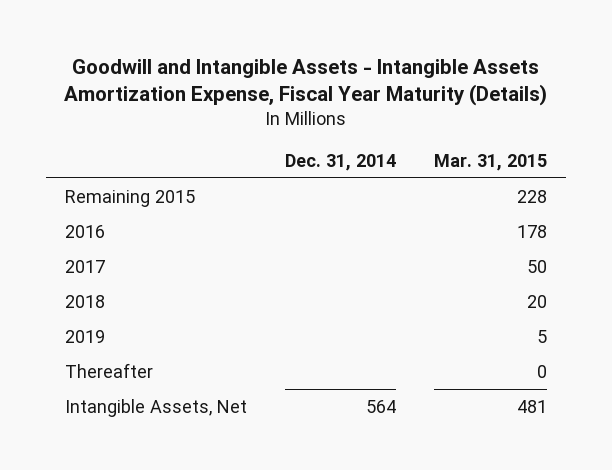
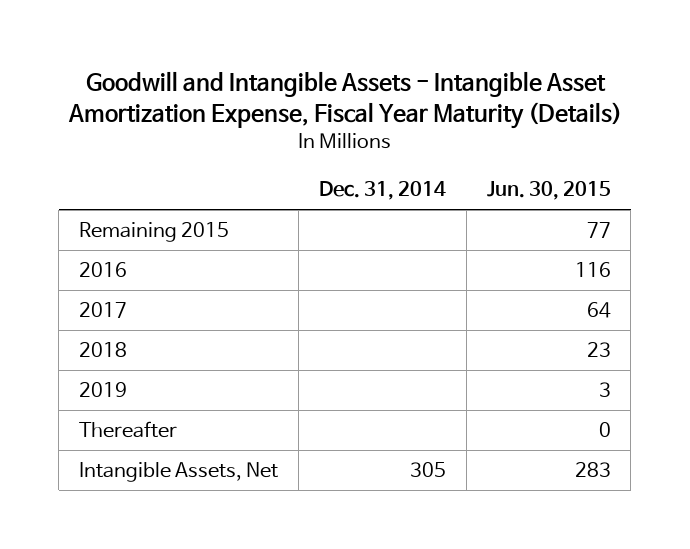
- Goodwill and Intangible Assets - Intangible Assets Amortization Expense, Fiscal Year Maturity (Details)
+ Goodwill and Intangible Assets - Intangible Asset Amortization Expense, Fiscal Year Maturity (Details)
- | Dec. 31, 2014 | Mar. 31, 2015
+ | Dec. 31, 2014 | Jun. 30, 2015
- Intangible Assets, Net | 564 | 481
+ Intangible Assets, Net | 305 | 283

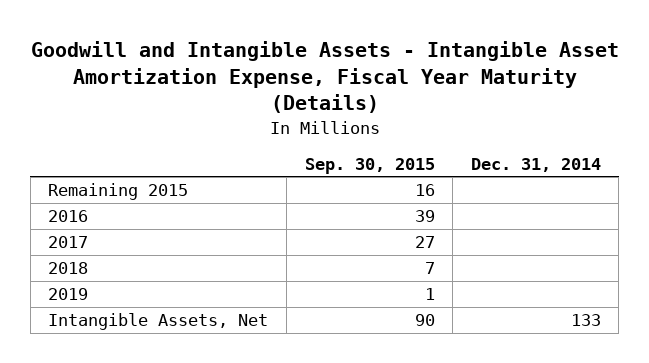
- | Dec. 31, 2014 | Jun. 30, 2015
+ | Sep. 30, 2015 | Dec. 31, 2014
- Thereafter | | 0
- Intangible Assets, Net | 305 | 283
+ Intangible Assets, Net | 90 | 133

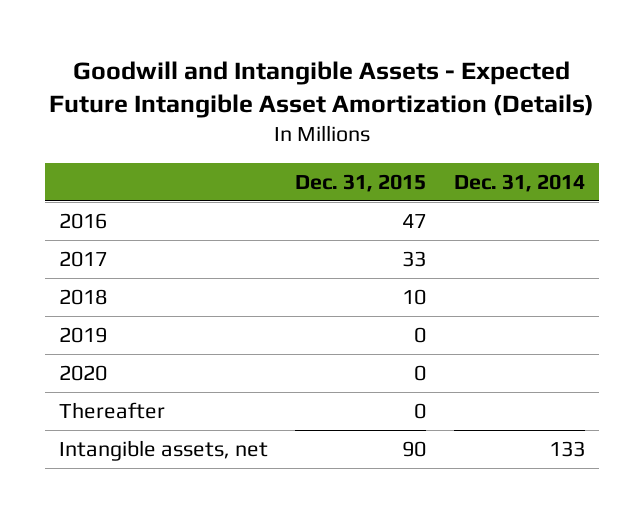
- Goodwill and Intangible Assets - Intangible Asset Amortization Expense, Fiscal Year Maturity (Details)
+ Goodwill and Intangible Assets - Expected Future Intangible Asset Amortization (Details)
- | Sep. 30, 2015 | Dec. 31, 2014
+ | Dec. 31, 2015 | Dec. 31, 2014
- Remaining 2015 | 16 |
- Intangible Assets, Net | 90 | 133
+ 2020 | 0 |
+ Thereafter | 0 |
+ Intangible assets, net | 90 | 133

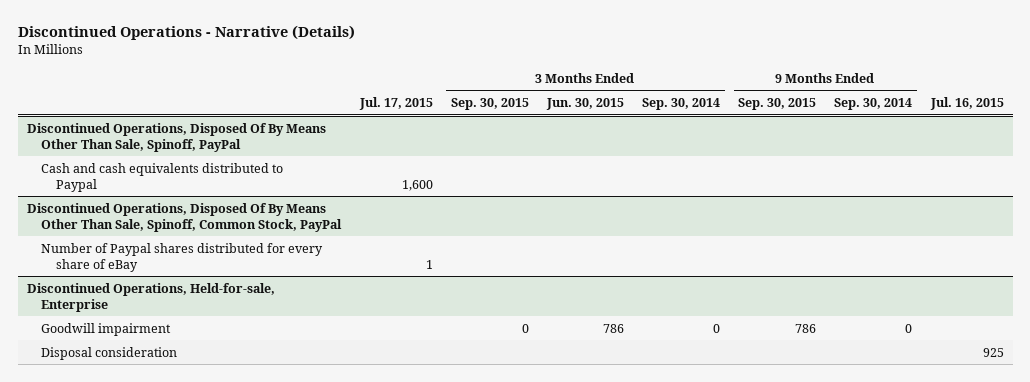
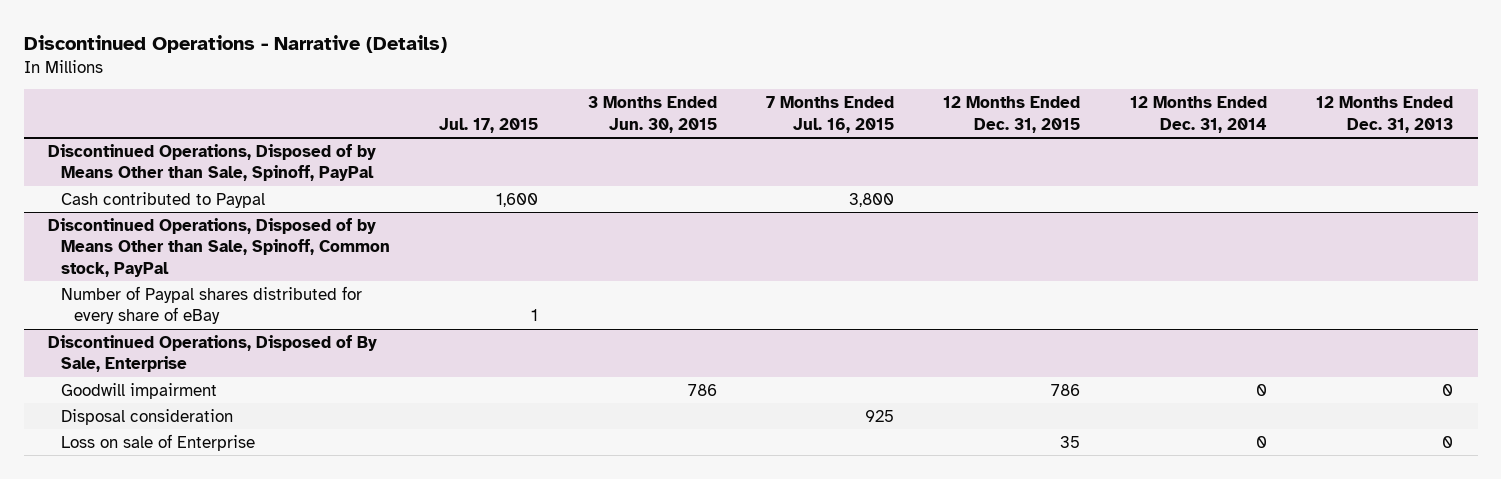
- | Jul. 17, 2015 | 3 Months Ended Sep. 30, 2015 | 3 Months Ended Jun. 30, 2015 | 3 Months Ended Sep. 30, 2014 | 9 Months Ended Sep. 30, 2015 | 9 Months Ended Sep. 30, 2014 | Jul. 16, 2015
+ | Jul. 17, 2015 | 3 Months Ended Jun. 30, 2015 | 7 Months Ended Jul. 16, 2015 | 12 Months Ended Dec. 31, 2015 | 12 Months Ended Dec. 31, 2014 | 12 Months Ended Dec. 31, 2013
- Discontinued Operations, Disposed Of By Means Other Than Sale, Spinoff, PayPal
- Cash and cash equivalents distributed to Paypal | 1,600 | | | | | |
- Discontinued Operations, Disposed Of By Means Other Than Sale, Spinoff, Common Stock, PayPal
+ Discontinued Operations, Disposed of by Means Other than Sale, Spinoff, PayPal
+ Cash contributed to Paypal | 1,600 | | 3,800 | | |
+ Discontinued Operations, Disposed of by Means Other than Sale, Spinoff, Common stock, PayPal
- Discontinued Operations, Held-for-sale, Enterprise
+ Discontinued Operations, Disposed of By Sale, Enterprise
+ Loss on sale of Enterprise | | | | 35 | 0 | 0

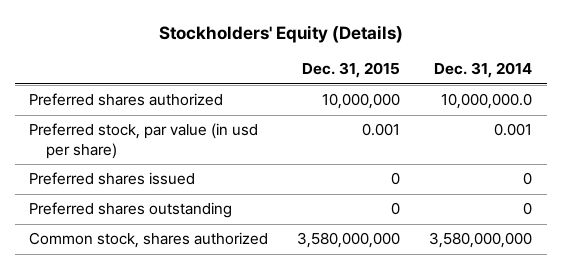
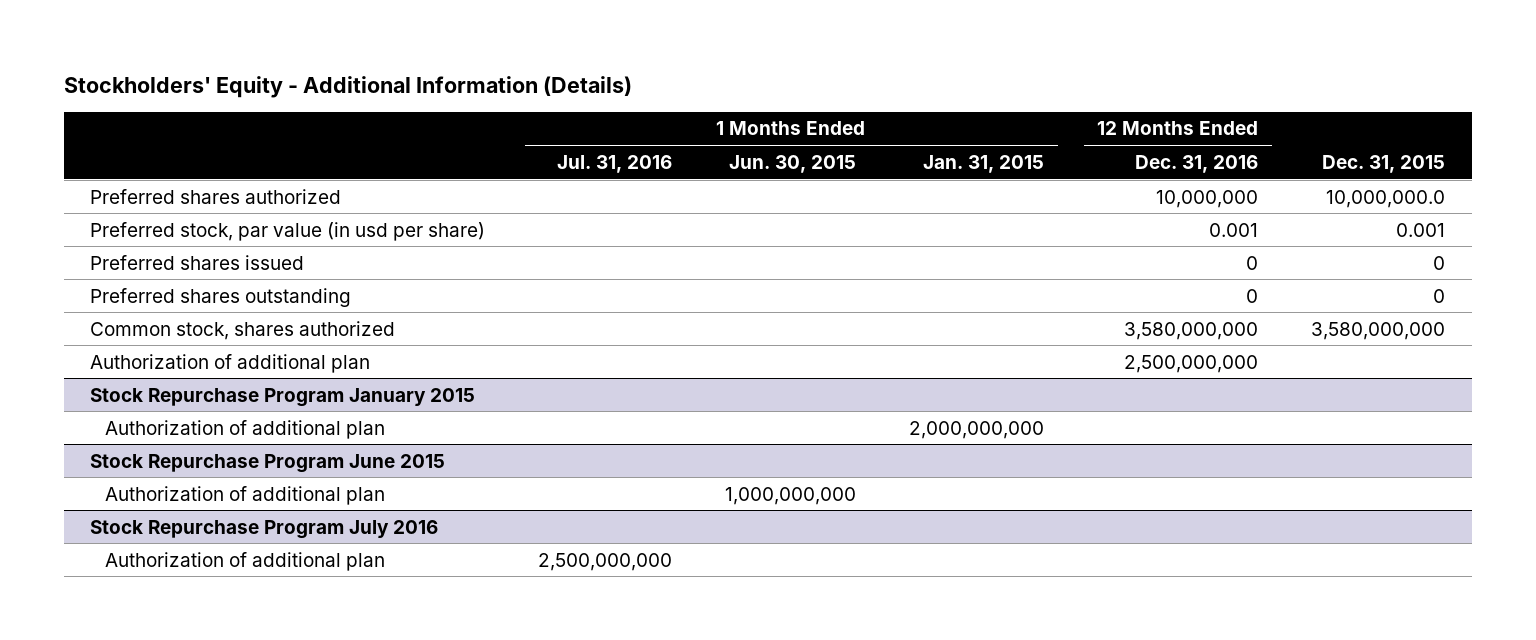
- Stockholders' Equity (Details)
+ Stockholders' Equity - Additional Information (Details)
- | Dec. 31, 2015 | Dec. 31, 2014
+ | 1 Months Ended Jul. 31, 2016 | 1 Months Ended Jun. 30, 2015 | 1 Months Ended Jan. 31, 2015 | 12 Months Ended Dec. 31, 2016 | Dec. 31, 2015
- Preferred shares authorized | 10,000,000 | 10,000,000.0
+ Preferred shares authorized | | | | 10,000,000 | 10,000,000.0
+ Authorization of additional plan | | | | 2,500,000,000 |
+ Stock Repurchase Program January 2015
+ Authorization of additional plan | | | 2,000,000,000 | |
+ Stock Repurchase Program June 2015
+ Authorization of additional plan | | 1,000,000,000 | | |
+ Stock Repurchase Program July 2016
+ Authorization of additional plan | 2,500,000,000 | | | |

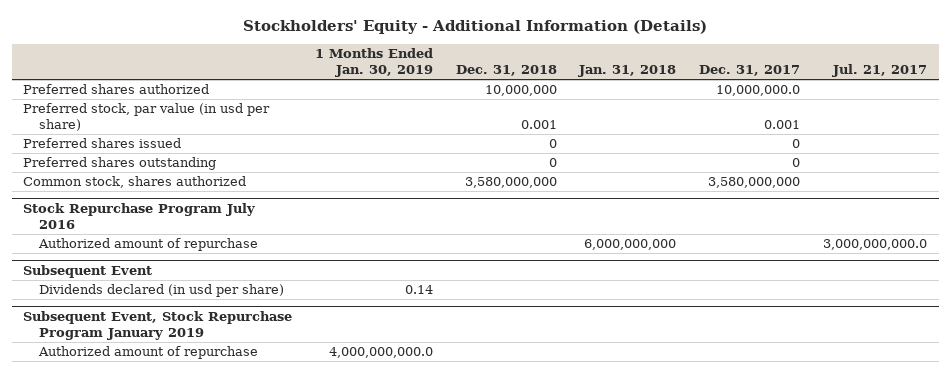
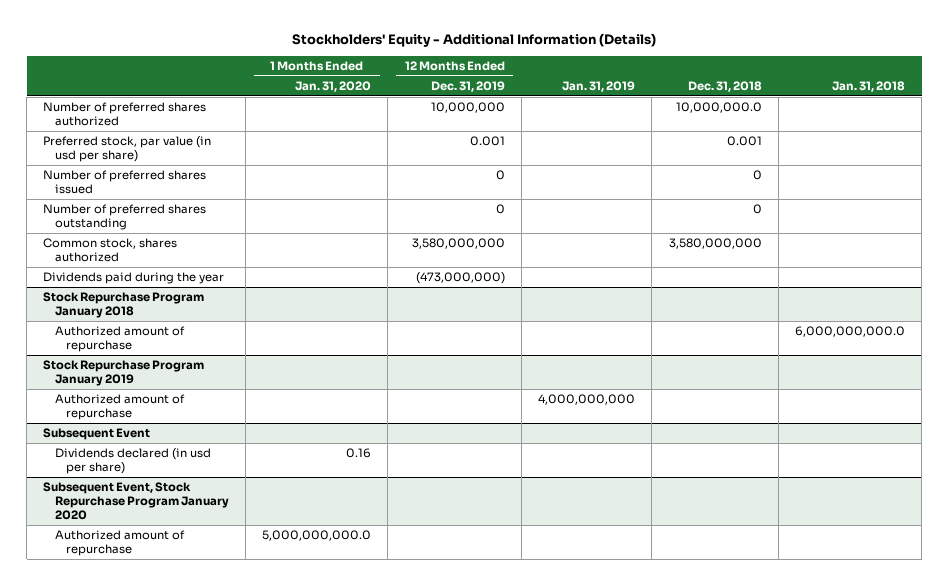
- | 1 Months Ended Jan. 30, 2019 | Dec. 31, 2018 | Jan. 31, 2018 | Dec. 31, 2017 | Jul. 21, 2017
+ | 1 Months Ended Jan. 31, 2020 | 12 Months Ended Dec. 31, 2019 | Jan. 31, 2019 | Dec. 31, 2018 | Jan. 31, 2018
- Preferred shares authorized | | 10,000,000 | | 10,000,000.0 |
+ Number of preferred shares authorized | | 10,000,000 | | 10,000,000.0 |
- Preferred shares issued | | 0 | | 0 |
- Preferred shares outstanding | | 0 | | 0 |
+ Number of preferred shares issued | | 0 | | 0 |
+ Number of preferred shares outstanding | | 0 | | 0 |
- Stock Repurchase Program July 2016
- Authorized amount of repurchase | | | 6,000,000,000 | | 3,000,000,000.0
+ Dividends paid during the year | | (473,000,000) | | |
+ Stock Repurchase Program January 2018
+ Authorized amount of repurchase | | | | | 6,000,000,000.0
+ Stock Repurchase Program January 2019
+ Authorized amount of repurchase | | | 4,000,000,000 | |
- Subsequent Event, Stock Repurchase Program January 2019
+ Subsequent Event, Stock Repurchase Program January 2020

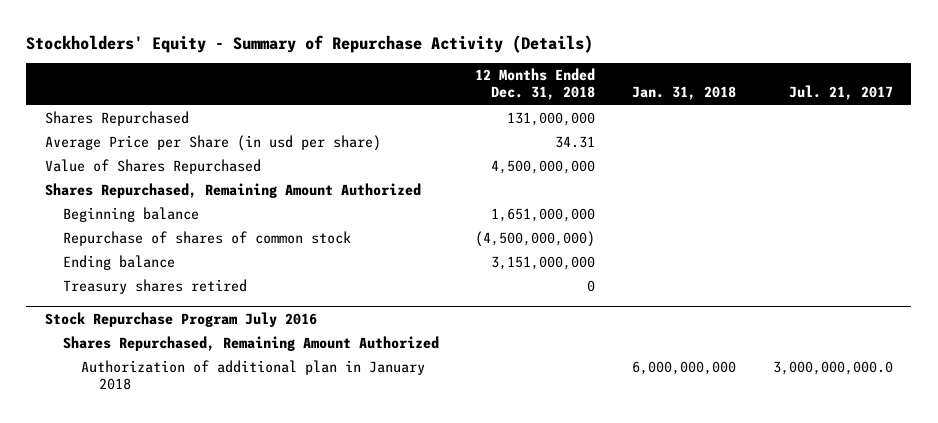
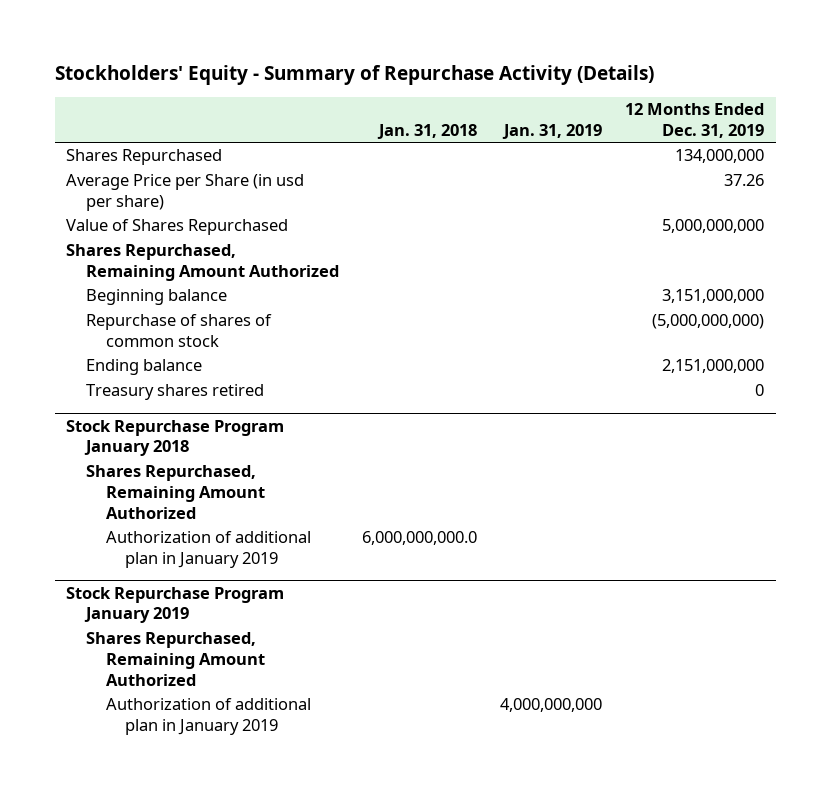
- | 12 Months Ended Dec. 31, 2018 | Jan. 31, 2018 | Jul. 21, 2017
+ | Jan. 31, 2018 | Jan. 31, 2019 | 12 Months Ended Dec. 31, 2019
- Stock Repurchase Program July 2016
- Shares Repurchased, Remaining Amount Authorized
- Authorization of additional plan in January 2018 | | 6,000,000,000 | 3,000,000,000.0
+ Stock Repurchase Program January 2018
+ Shares Repurchased, Remaining Amount Authorized
+ Authorization of additional plan in January 2019 | 6,000,000,000.0 | |
+ Stock Repurchase Program January 2019
+ Shares Repurchased, Remaining Amount Authorized
+ Authorization of additional plan in January 2019 | | 4,000,000,000 |

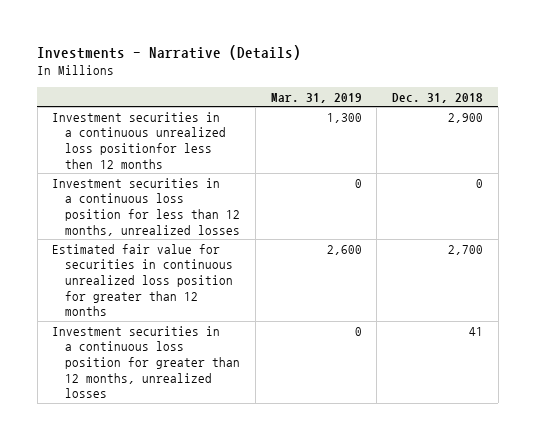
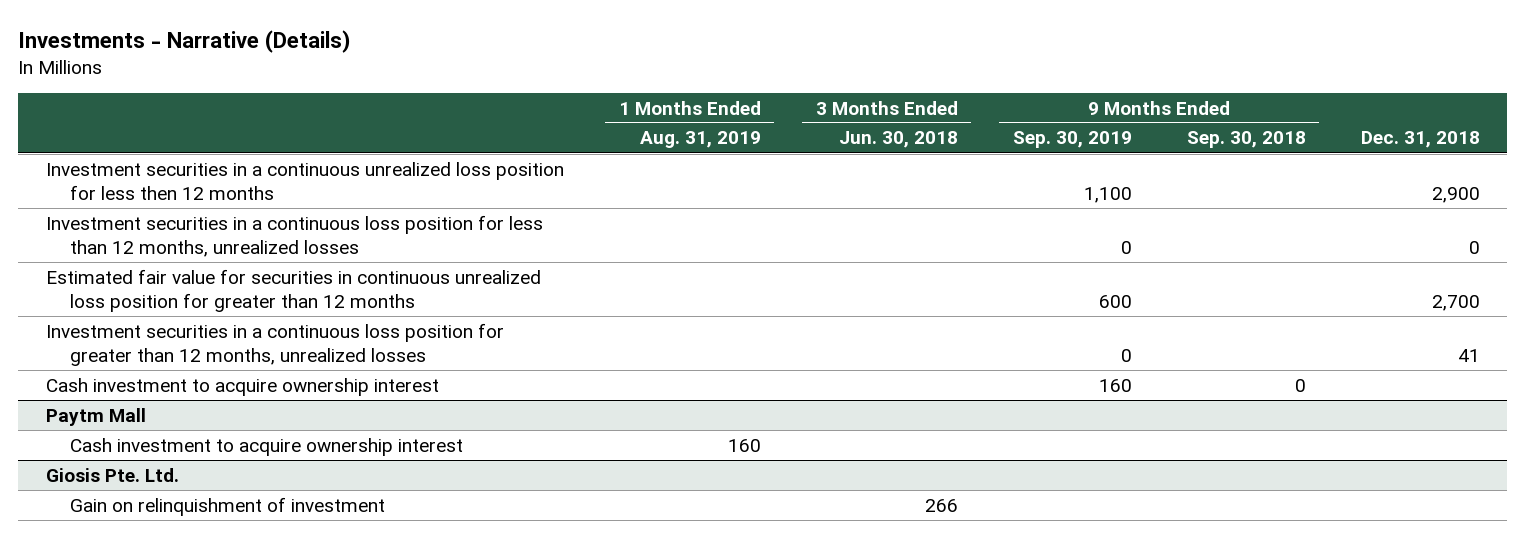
- | Mar. 31, 2019 | Dec. 31, 2018
+ | 1 Months Ended Aug. 31, 2019 | 3 Months Ended Jun. 30, 2018 | 9 Months Ended Sep. 30, 2019 | 9 Months Ended Sep. 30, 2018 | Dec. 31, 2018
- Investment securities in a continuous unrealized loss positionfor less then 12 months | 1,300 | 2,900
+ Investment securities in a continuous unrealized loss position for less then 12 months | | | 1,100 | | 2,900
+ Cash investment to acquire ownership interest | | | 160 | 0 |
+ Paytm Mall
+ Cash investment to acquire ownership interest | 160 | | | |
+ Giosis Pte. Ltd.
+ Gain on relinquishment of investment | | 266 | | |

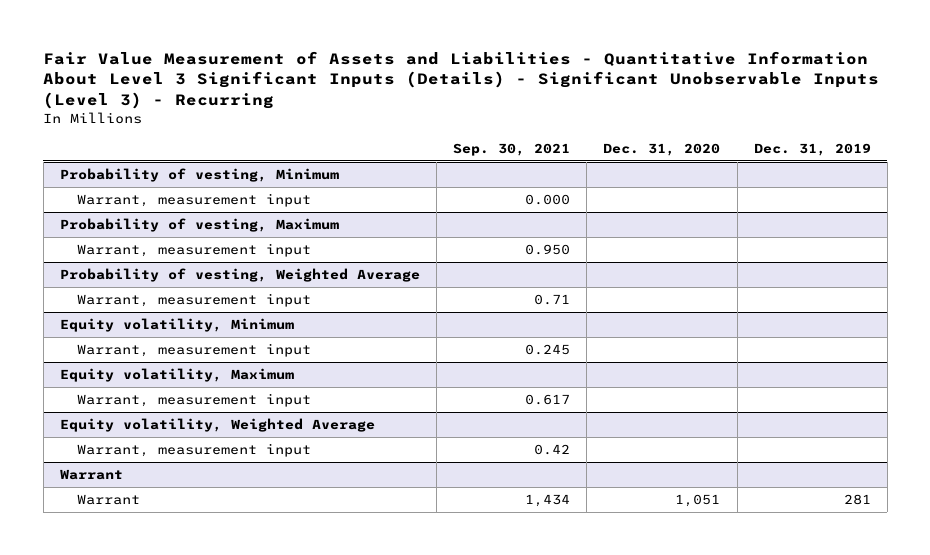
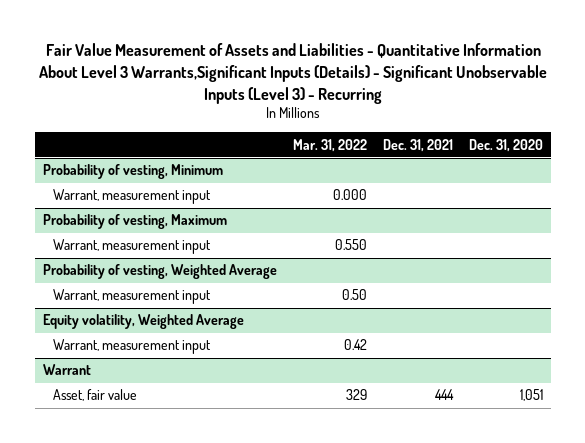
- Fair Value Measurement of Assets and Liabilities - Quantitative Information About Level 3 Significant Inputs (Details) - Significant Unobservable Inputs (Level 3) - Recurring
+ Fair Value Measurement of Assets and Liabilities - Quantitative Information About Level 3 Warrants,Significant Inputs (Details) - Significant Unobservable Inputs (Level 3) - Recurring
- | Sep. 30, 2021 | Dec. 31, 2020 | Dec. 31, 2019
+ | Mar. 31, 2022 | Dec. 31, 2021 | Dec. 31, 2020
- Equity volatility, Minimum
- Warrant, measurement input | 0.245 | |
- Equity volatility, Maximum
- Warrant, measurement input | 0.617 | |
@ Warrant
- Warrant | 1,434 | 1,051 | 281
+ Asset, fair value | 329 | 444 | 1,051

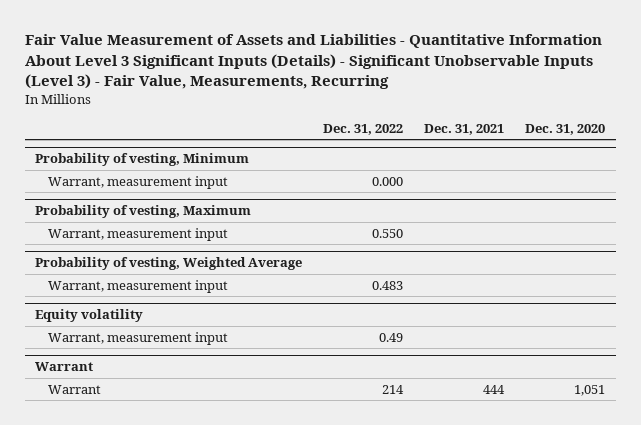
- Fair Value Measurement of Assets and Liabilities - Quantitative Information About Level 3 Warrants,Significant Inputs (Details) - Significant Unobservable Inputs (Level 3) - Recurring
+ Fair Value Measurement of Assets and Liabilities - Quantitative Information About Level 3 Significant Inputs (Details) - Significant Unobservable Inputs (Level 3) - Fair Value, Measurements, Recurring
- | Mar. 31, 2022 | Dec. 31, 2021 | Dec. 31, 2020
+ | Dec. 31, 2022 | Dec. 31, 2021 | Dec. 31, 2020
- Equity volatility, Weighted Average
+ Equity volatility
@ Warrant
- Asset, fair value | 329 | 444 | 1,051
+ Warrant | 214 | 444 | 1,051

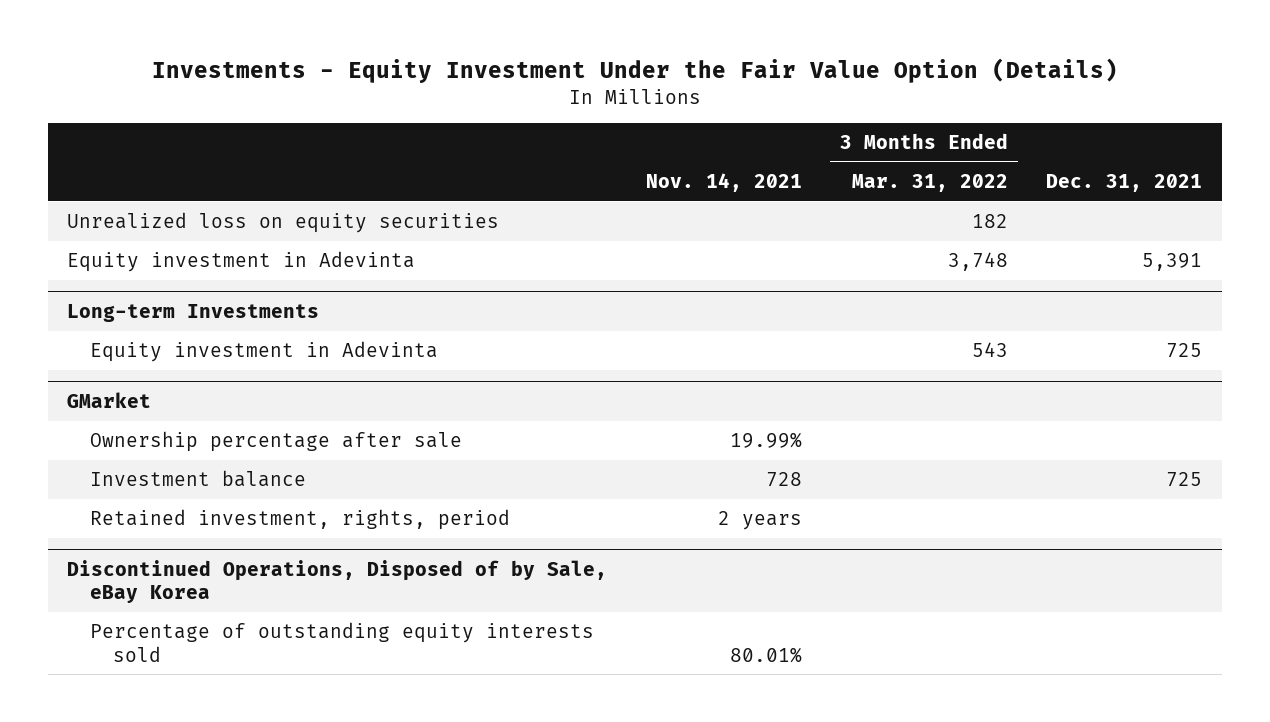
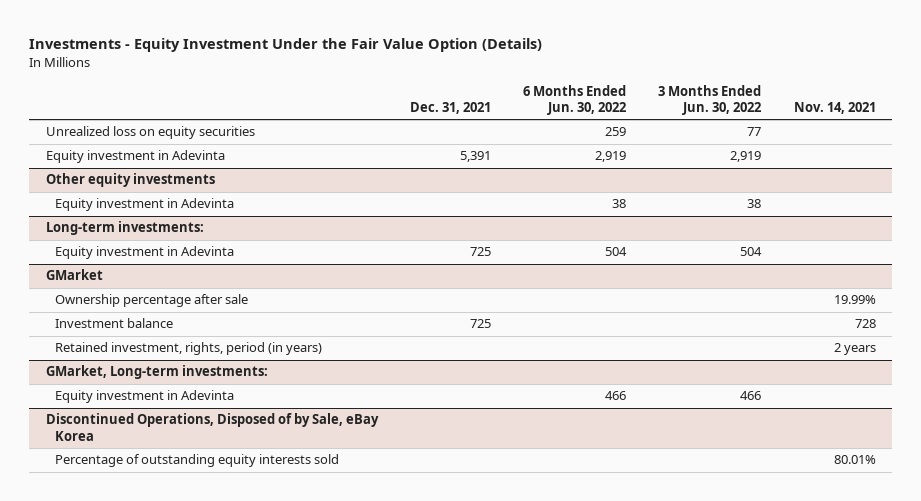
- | Nov. 14, 2021 | 3 Months Ended Mar. 31, 2022 | Dec. 31, 2021
+ | Dec. 31, 2021 | 6 Months Ended Jun. 30, 2022 | 3 Months Ended Jun. 30, 2022 | Nov. 14, 2021
- Long-term Investments
+ Other equity investments
+ Equity investment in Adevinta | | 38 | 38 |
+ Long-term investments:
@ GMarket
- Retained investment, rights, period | 2 years | |
+ Retained investment, rights, period (in years) | | | | 2 years
+ GMarket, Long-term investments:
+ Equity investment in Adevinta | | 466 | 466 |

